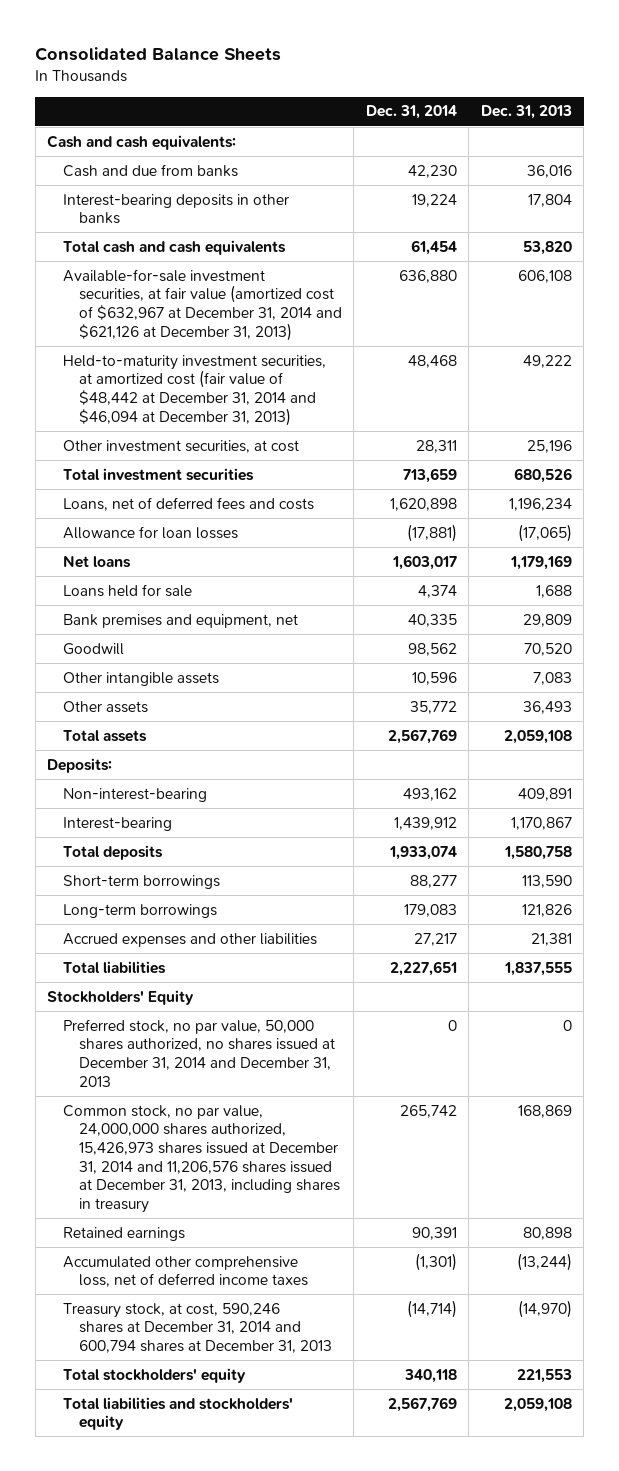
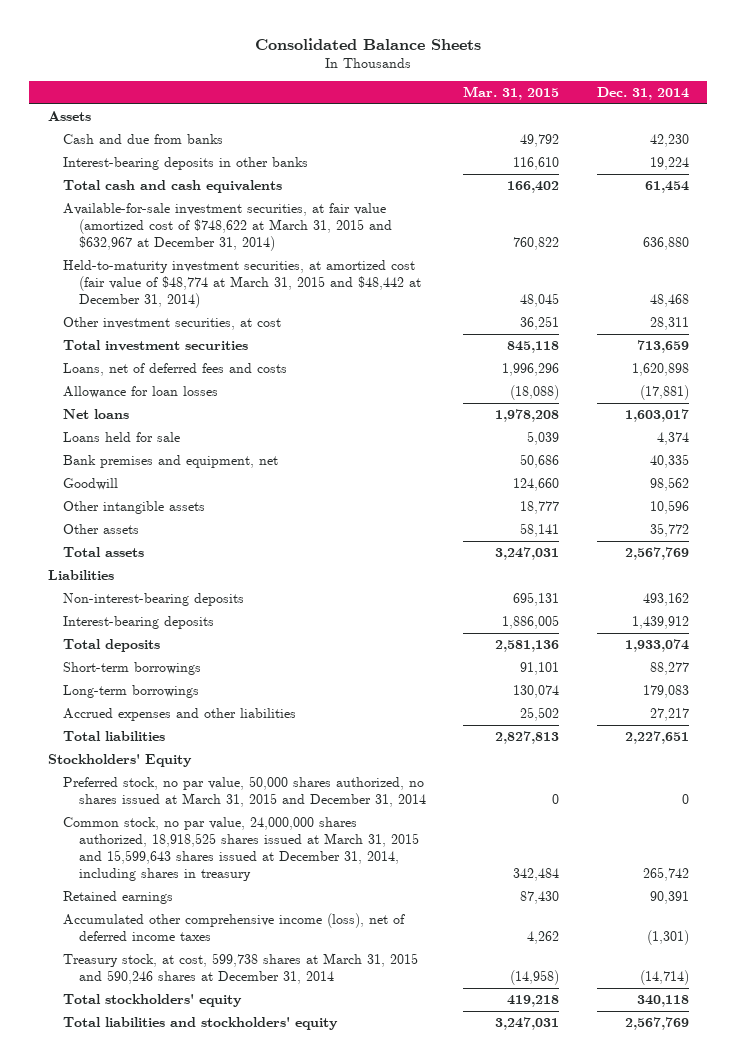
- | Dec. 31, 2014 | Dec. 31, 2013
+ | Mar. 31, 2015 | Dec. 31, 2014
- Cash and cash equivalents:
+ Assets
- Available-for-sale investment securities, at fair value (amortized cost of $632,967 at December 31, 2014 and $621,126 at December 31, 2013) | 636,880 | 606,108
- Held-to-maturity investment securities, at amortized cost (fair value of $48,442 at December 31, 2014 and $46,094 at December 31, 2013) | 48,468 | 49,222
+ Available-for-sale investment securities, at fair value (amortized cost of $748,622 at March 31, 2015 and $632,967 at December 31, 2014) | 760,822 | 636,880
+ Held-to-maturity investment securities, at amortized cost (fair value of $48,774 at March 31, 2015 and $48,442 at December 31, 2014) | 48,045 | 48,468
- Deposits:
- Non-interest-bearing | 493,162 | 409,891
- Interest-bearing | 1,439,912 | 1,170,867
+ Liabilities
+ Non-interest-bearing deposits | 695,131 | 493,162
+ Interest-bearing deposits | 1,886,005 | 1,439,912
- Preferred stock, no par value, 50,000 shares authorized, no shares issued at December 31, 2014 and December 31, 2013 | 0 | 0
- Common stock, no par value, 24,000,000 shares authorized, 15,426,973 shares issued at December 31, 2014 and 11,206,576 shares issued at December 31, 2013, including shares in treasury | 265,742 | 168,869
+ Preferred stock, no par value, 50,000 shares authorized, no shares issued at March 31, 2015 and December 31, 2014 | 0 | 0
+ Common stock, no par value, 24,000,000 shares authorized, 18,918,525 shares issued at March 31, 2015 and 15,599,643 shares issued at December 31, 2014, including shares in treasury | 342,484 | 265,742
- Accumulated other comprehensive loss, net of deferred income taxes | (1,301) | (13,244)
- Treasury stock, at cost, 590,246 shares at December 31, 2014 and 600,794 shares at December 31, 2013 | (14,714) | (14,970)
+ Accumulated other comprehensive income (loss), net of deferred income taxes | 4,262 | (1,301)
+ Treasury stock, at cost, 599,738 shares at March 31, 2015 and 590,246 shares at December 31, 2014 | (14,958) | (14,714)

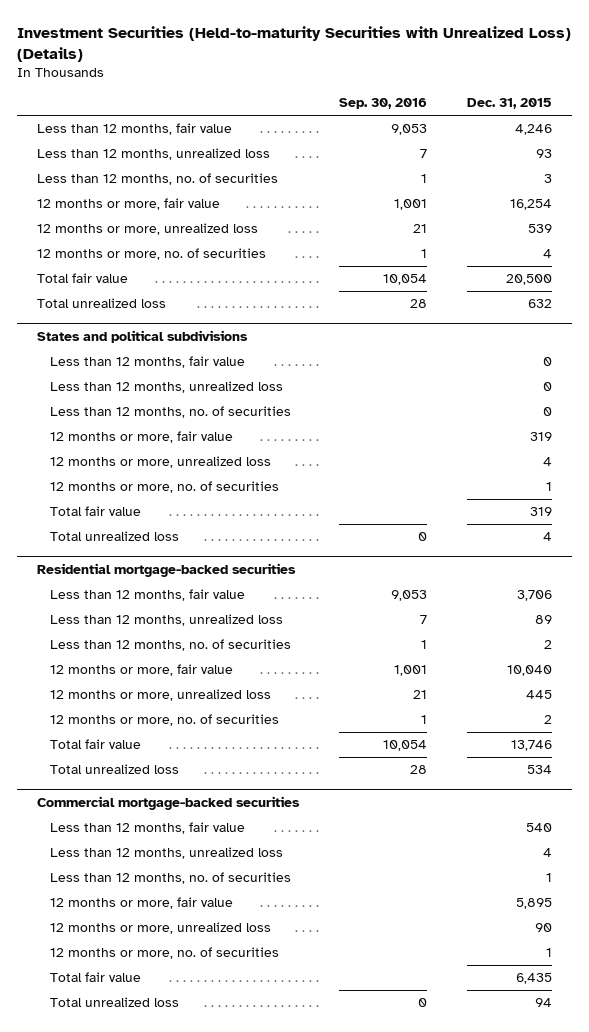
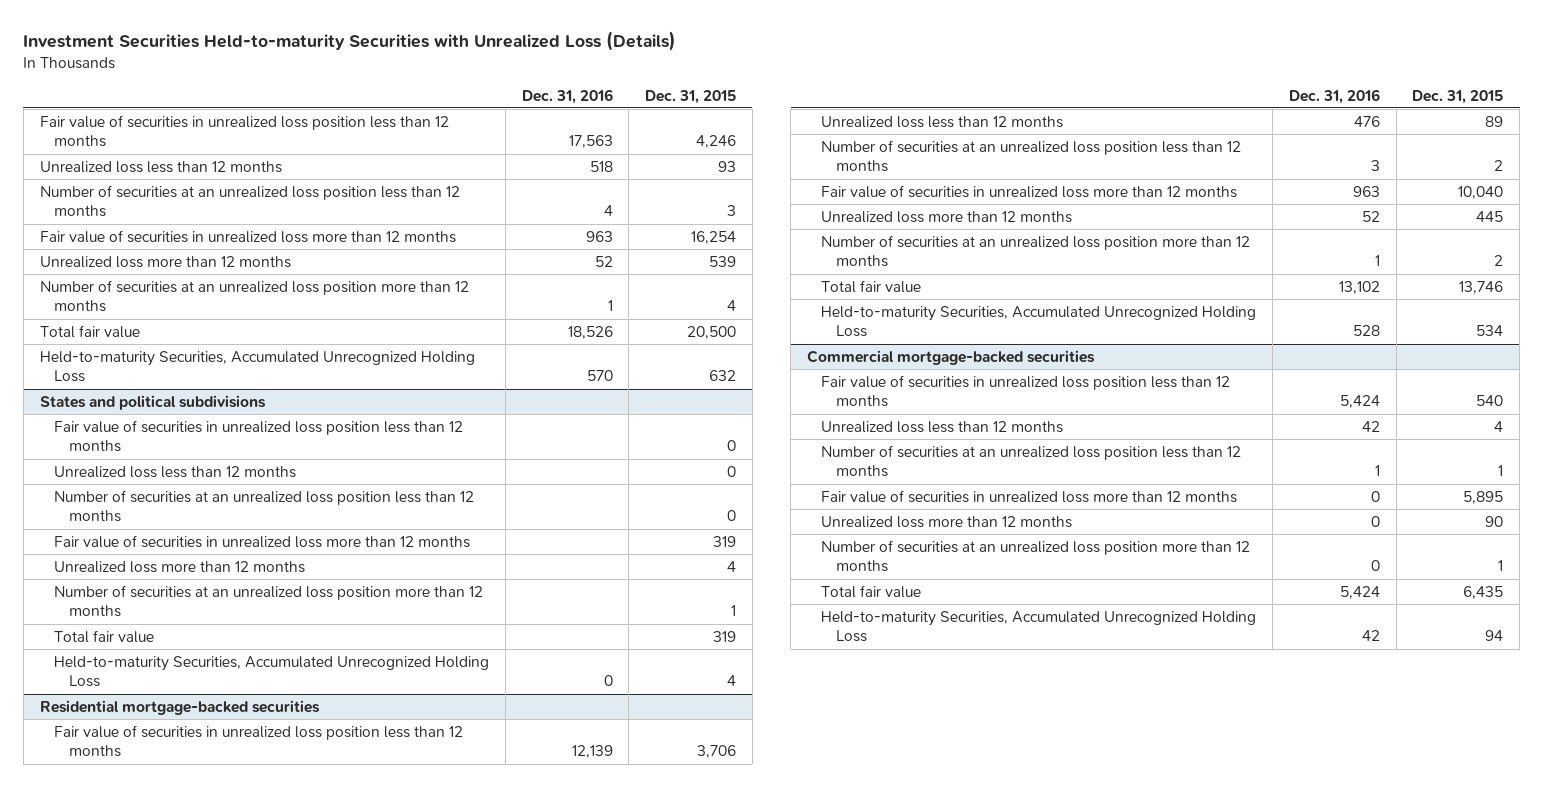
- Investment Securities (Held-to-maturity Securities with Unrealized Loss) (Details)
+ Investment Securities Held-to-maturity Securities with Unrealized Loss (Details)
- | Sep. 30, 2016 | Dec. 31, 2015
+ | Dec. 31, 2016 | Dec. 31, 2015
- Less than 12 months, fair value | 9,053 | 4,246
- Less than 12 months, unrealized loss | 7 | 93
- Less than 12 months, no. of securities | 1 | 3
- 12 months or more, fair value | 1,001 | 16,254
- 12 months or more, unrealized loss | 21 | 539
- 12 months or more, no. of securities | 1 | 4
+ Fair value of securities in unrealized loss position less than 12 months | 17,563 | 4,246
+ Unrealized loss less than 12 months | 518 | 93
+ Number of securities at an unrealized loss position less than 12 months | 4 | 3
+ Fair value of securities in unrealized loss more than 12 months | 963 | 16,254
+ Unrealized loss more than 12 months | 52 | 539
+ Number of securities at an unrealized loss position more than 12 months | 1 | 4
- Total unrealized loss | 28 | 632
+ Held-to-maturity Securities, Accumulated Unrecognized Holding Loss | 570 | 632
@ States and political subdivisions
- Less than 12 months, fair value | | 0
- Less than 12 months, unrealized loss | | 0
- Less than 12 months, no. of securities | | 0
- 12 months or more, fair value | | 319
- 12 months or more, unrealized loss | | 4
- 12 months or more, no. of securities | | 1
+ Fair value of securities in unrealized loss position less than 12 months | | 0
+ Unrealized loss less than 12 months | | 0
+ Number of securities at an unrealized loss position less than 12 months | | 0
+ Fair value of securities in unrealized loss more than 12 months | | 319
+ Unrealized loss more than 12 months | | 4
+ Number of securities at an unrealized loss position more than 12 months | | 1
- Total unrealized loss | 0 | 4
+ Held-to-maturity Securities, Accumulated Unrecognized Holding Loss | 0 | 4
@ Residential mortgage-backed securities
- Less than 12 months, fair value | 9,053 | 3,706
- Less than 12 months, unrealized loss | 7 | 89
- Less than 12 months, no. of securities | 1 | 2
- 12 months or more, fair value | 1,001 | 10,040
- 12 months or more, unrealized loss | 21 | 445
- 12 months or more, no. of securities | 1 | 2
+ Fair value of securities in unrealized loss position less than 12 months | 12,139 | 3,706
+ Unrealized loss less than 12 months | 476 | 89
+ Number of securities at an unrealized loss position less than 12 months | 3 | 2
+ Fair value of securities in unrealized loss more than 12 months | 963 | 10,040
+ Unrealized loss more than 12 months | 52 | 445
+ Number of securities at an unrealized loss position more than 12 months | 1 | 2
- Total unrealized loss | 28 | 534
+ Held-to-maturity Securities, Accumulated Unrecognized Holding Loss | 528 | 534
@ Commercial mortgage-backed securities
- Less than 12 months, fair value | | 540
- Less than 12 months, unrealized loss | | 4
- Less than 12 months, no. of securities | | 1
- 12 months or more, fair value | | 5,895
- 12 months or more, unrealized loss | | 90
- 12 months or more, no. of securities | | 1
+ Fair value of securities in unrealized loss position less than 12 months | 5,424 | 540
+ Unrealized loss less than 12 months | 42 | 4
+ Number of securities at an unrealized loss position less than 12 months | 1 | 1
+ Fair value of securities in unrealized loss more than 12 months | 0 | 5,895
+ Unrealized loss more than 12 months | 0 | 90
+ Number of securities at an unrealized loss position more than 12 months | 0 | 1
- Total unrealized loss | 0 | 94
+ Held-to-maturity Securities, Accumulated Unrecognized Holding Loss | 42 | 94

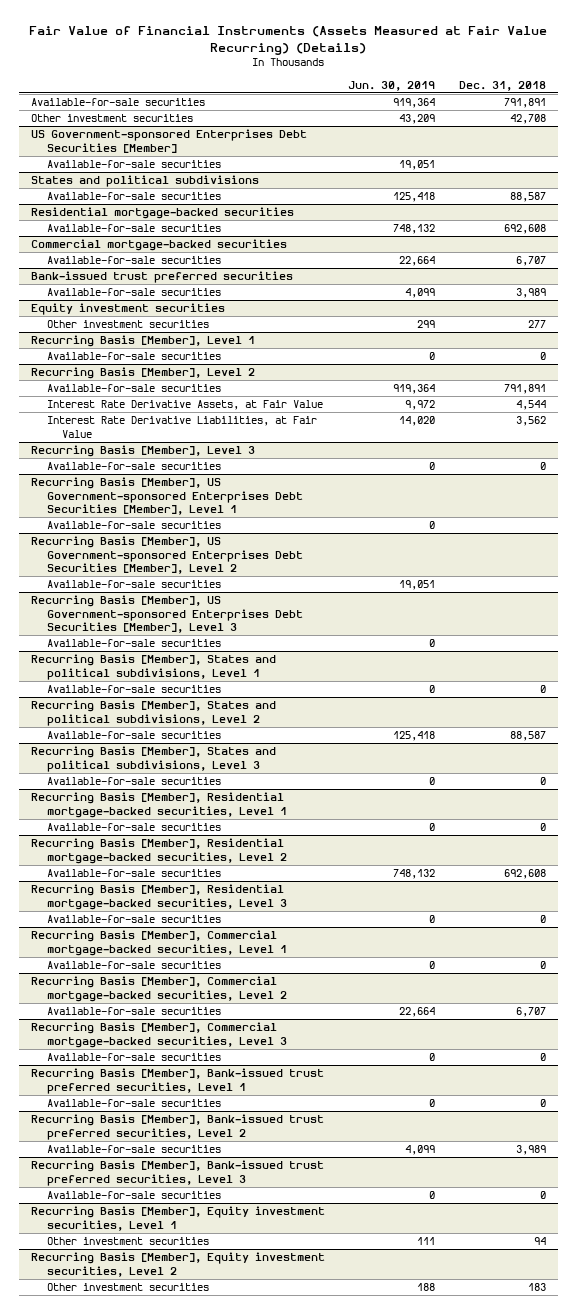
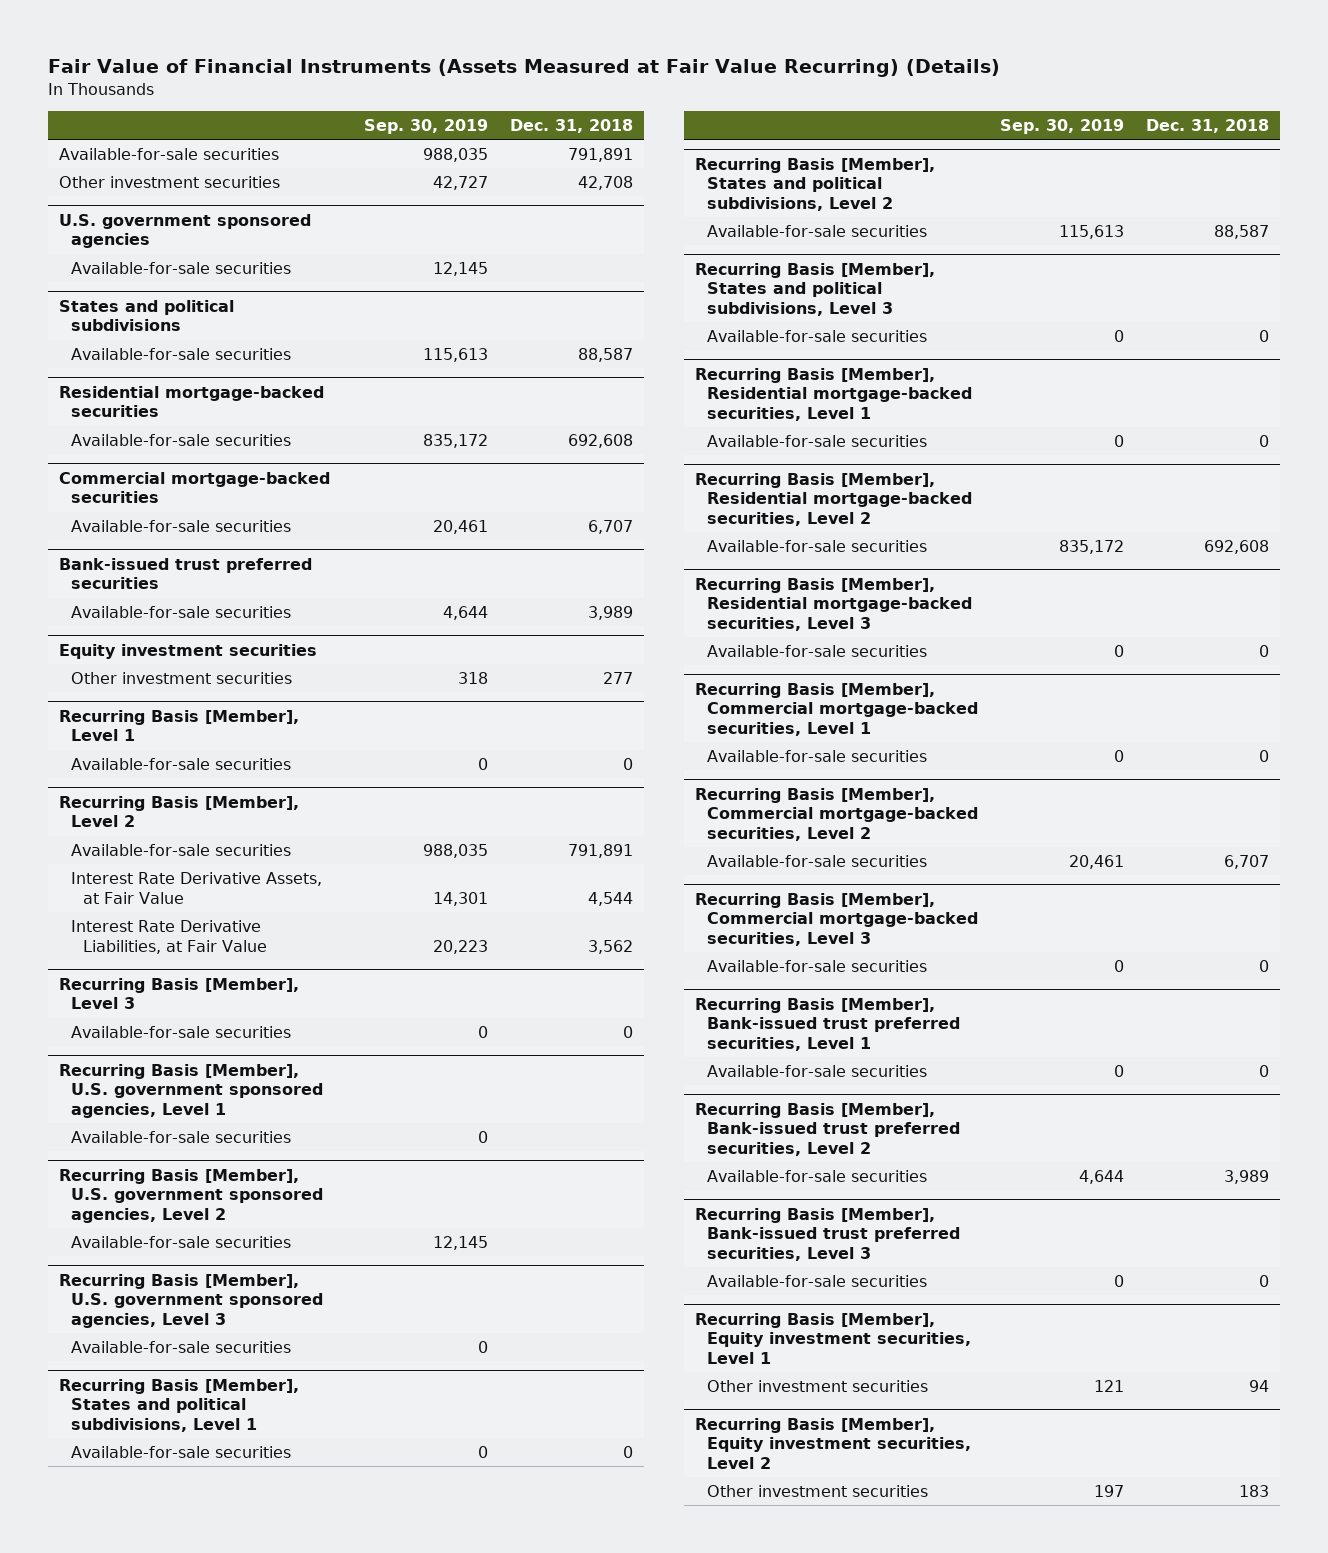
- | Jun. 30, 2019 | Dec. 31, 2018
+ | Sep. 30, 2019 | Dec. 31, 2018
- US Government-sponsored Enterprises Debt Securities [Member]
+ U.S. government sponsored agencies
- Recurring Basis [Member], US Government-sponsored Enterprises Debt Securities [Member], Level 1
+ Recurring Basis [Member], U.S. government sponsored agencies, Level 1
- Recurring Basis [Member], US Government-sponsored Enterprises Debt Securities [Member], Level 2
+ Recurring Basis [Member], U.S. government sponsored agencies, Level 2
- Recurring Basis [Member], US Government-sponsored Enterprises Debt Securities [Member], Level 3
+ Recurring Basis [Member], U.S. government sponsored agencies, Level 3

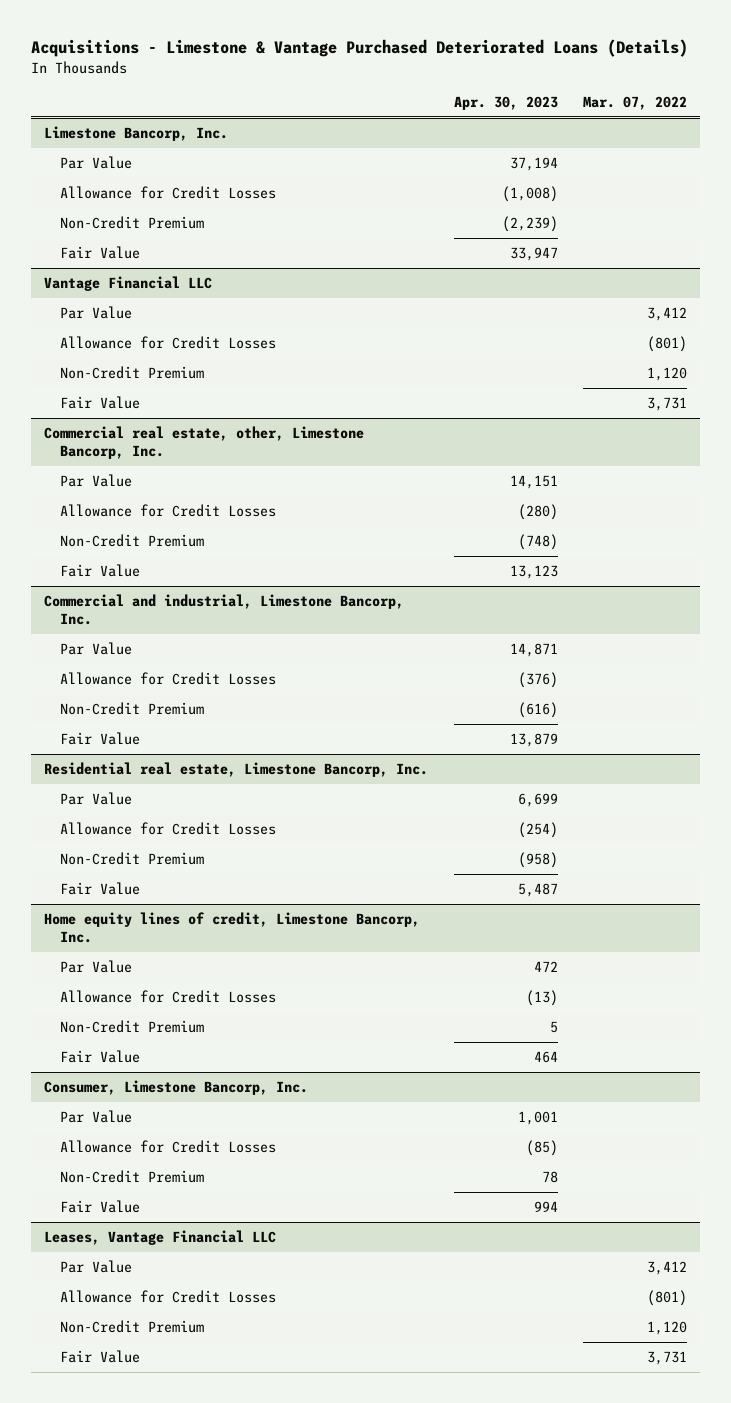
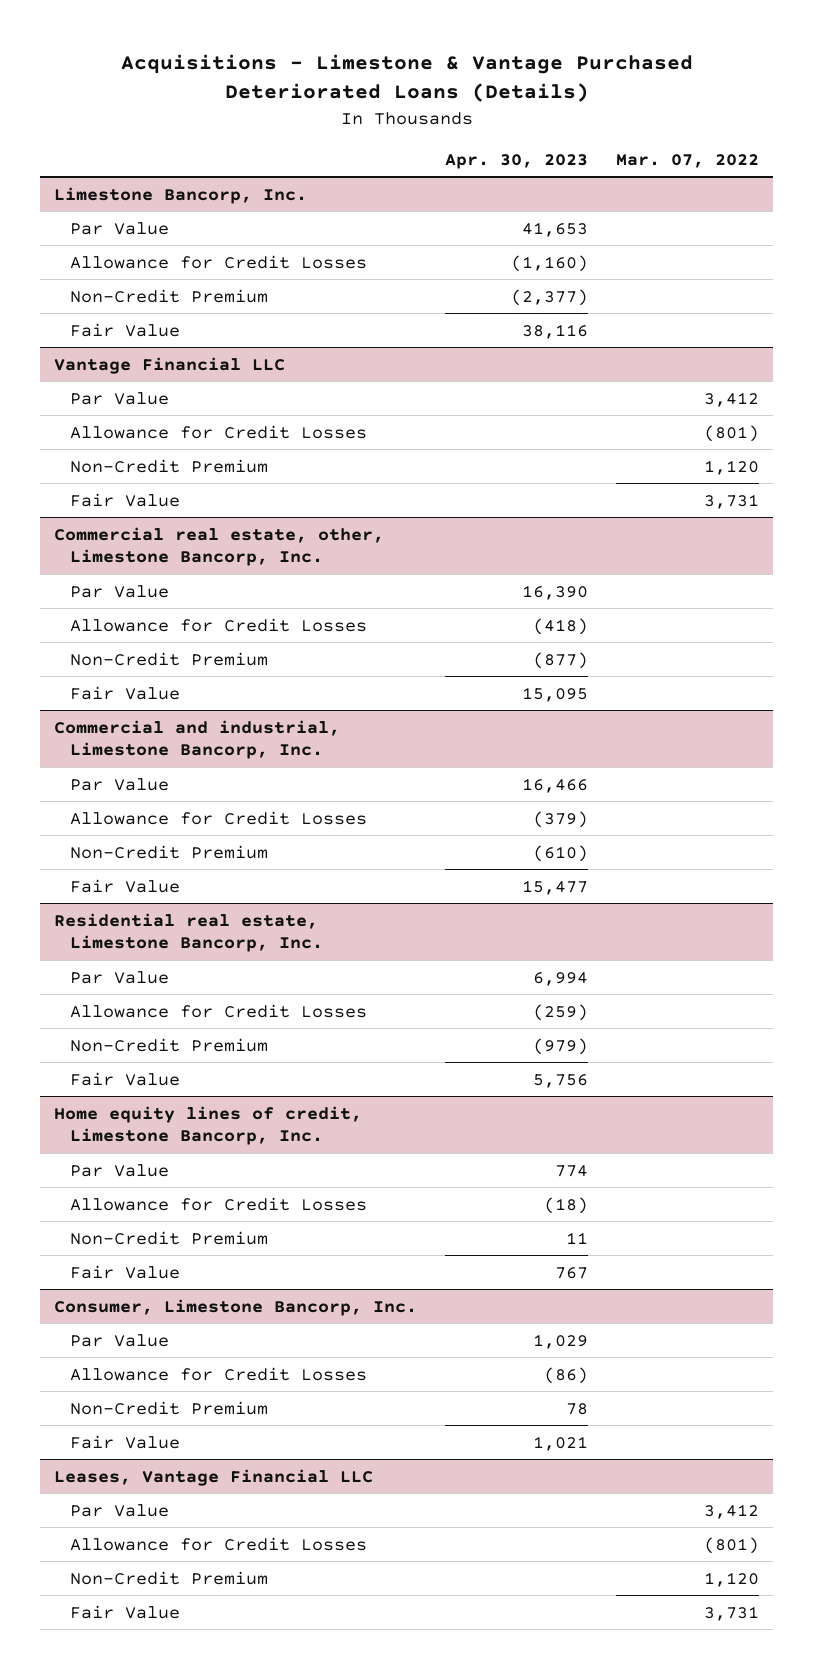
@ Limestone Bancorp, Inc.
- Par Value | 37,194 |
- Allowance for Credit Losses | (1,008) |
- Non-Credit Premium | (2,239) |
- Fair Value | 33,947 |
+ Par Value | 41,653 |
+ Allowance for Credit Losses | (1,160) |
+ Non-Credit Premium | (2,377) |
+ Fair Value | 38,116 |
@ Commercial real estate, other, Limestone Bancorp, Inc.
- Par Value | 14,151 |
- Allowance for Credit Losses | (280) |
- Non-Credit Premium | (748) |
- Fair Value | 13,123 |
+ Par Value | 16,390 |
+ Allowance for Credit Losses | (418) |
+ Non-Credit Premium | (877) |
+ Fair Value | 15,095 |
@ Commercial and industrial, Limestone Bancorp, Inc.
- Par Value | 14,871 |
- Allowance for Credit Losses | (376) |
- Non-Credit Premium | (616) |
- Fair Value | 13,879 |
+ Par Value | 16,466 |
+ Allowance for Credit Losses | (379) |
+ Non-Credit Premium | (610) |
+ Fair Value | 15,477 |
@ Residential real estate, Limestone Bancorp, Inc.
- Par Value | 6,699 |
- Allowance for Credit Losses | (254) |
- Non-Credit Premium | (958) |
- Fair Value | 5,487 |
+ Par Value | 6,994 |
+ Allowance for Credit Losses | (259) |
+ Non-Credit Premium | (979) |
+ Fair Value | 5,756 |
@ Home equity lines of credit, Limestone Bancorp, Inc.
- Par Value | 472 |
- Allowance for Credit Losses | (13) |
- Non-Credit Premium | 5 |
- Fair Value | 464 |
+ Par Value | 774 |
+ Allowance for Credit Losses | (18) |
+ Non-Credit Premium | 11 |
+ Fair Value | 767 |
@ Consumer, Limestone Bancorp, Inc.
- Par Value | 1,001 |
- Allowance for Credit Losses | (85) |
+ Par Value | 1,029 |
+ Allowance for Credit Losses | (86) |
- Fair Value | 994 |
+ Fair Value | 1,021 |

